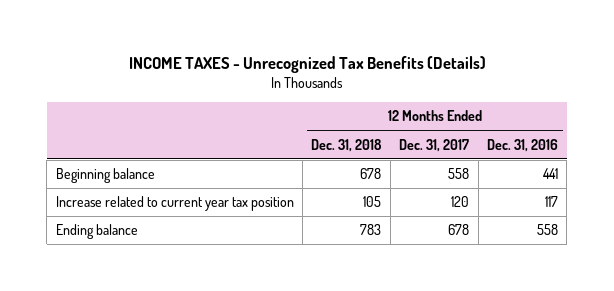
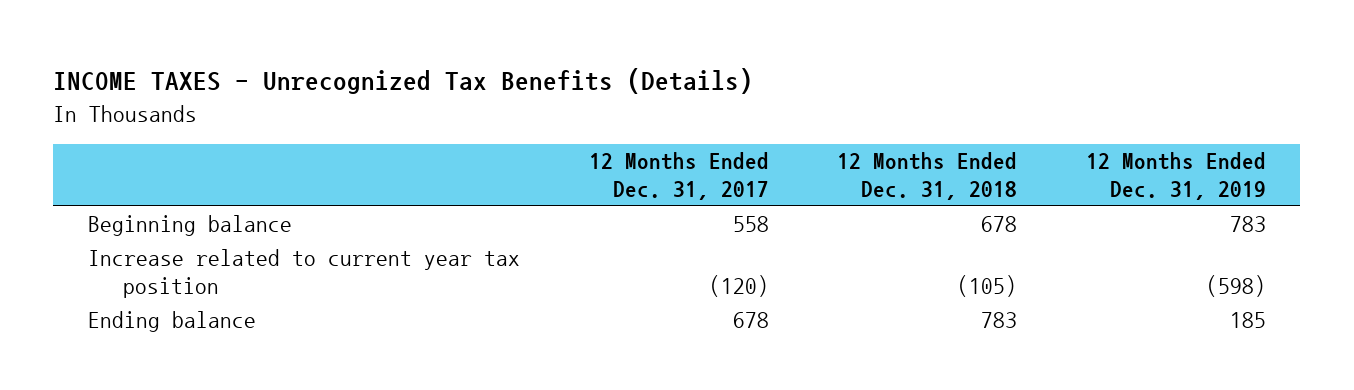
- | 12 Months Ended Dec. 31, 2018 | 12 Months Ended Dec. 31, 2017 | 12 Months Ended Dec. 31, 2016
+ | 12 Months Ended Dec. 31, 2017 | 12 Months Ended Dec. 31, 2018 | 12 Months Ended Dec. 31, 2019
- Increase related to current year tax position | 105 | 120 | 117
+ Increase related to current year tax position | (120) | (105) | (598)

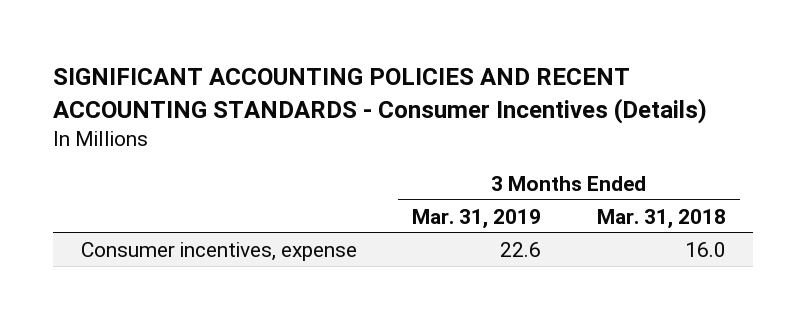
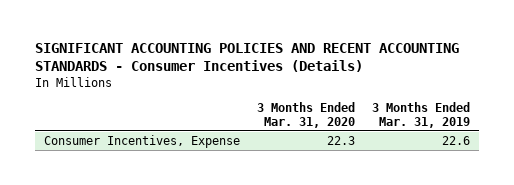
- | 3 Months Ended Mar. 31, 2019 | 3 Months Ended Mar. 31, 2018
+ | 3 Months Ended Mar. 31, 2020 | 3 Months Ended Mar. 31, 2019
- Consumer incentives, expense | 22.6 | 16.0
+ Consumer Incentives, Expense | 22.3 | 22.6

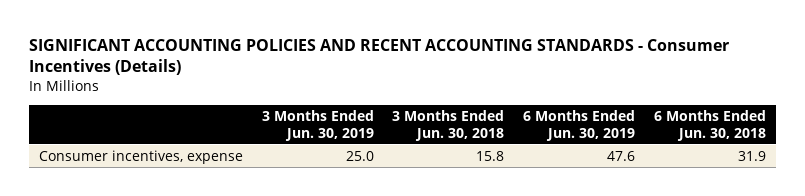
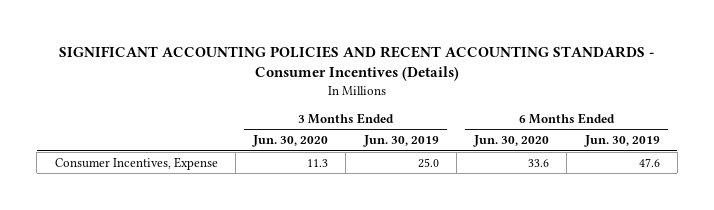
- | 3 Months Ended Jun. 30, 2019 | 3 Months Ended Jun. 30, 2018 | 6 Months Ended Jun. 30, 2019 | 6 Months Ended Jun. 30, 2018
+ | 3 Months Ended Jun. 30, 2020 | 3 Months Ended Jun. 30, 2019 | 6 Months Ended Jun. 30, 2020 | 6 Months Ended Jun. 30, 2019
- Consumer incentives, expense | 25.0 | 15.8 | 47.6 | 31.9
+ Consumer Incentives, Expense | 11.3 | 25.0 | 33.6 | 47.6

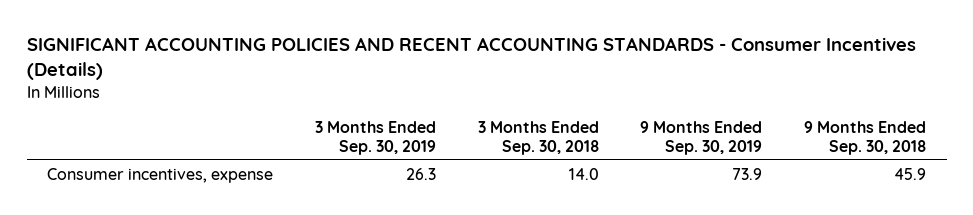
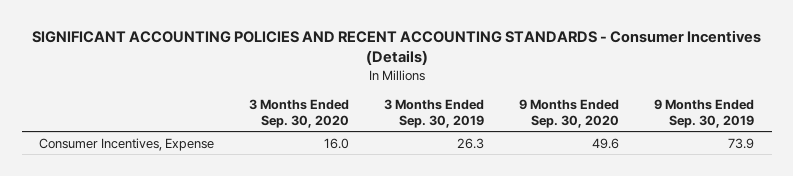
- | 3 Months Ended Sep. 30, 2019 | 3 Months Ended Sep. 30, 2018 | 9 Months Ended Sep. 30, 2019 | 9 Months Ended Sep. 30, 2018
+ | 3 Months Ended Sep. 30, 2020 | 3 Months Ended Sep. 30, 2019 | 9 Months Ended Sep. 30, 2020 | 9 Months Ended Sep. 30, 2019
- Consumer incentives, expense | 26.3 | 14.0 | 73.9 | 45.9
+ Consumer Incentives, Expense | 16.0 | 26.3 | 49.6 | 73.9

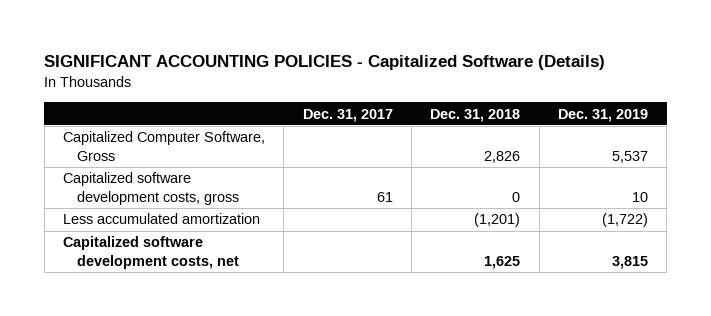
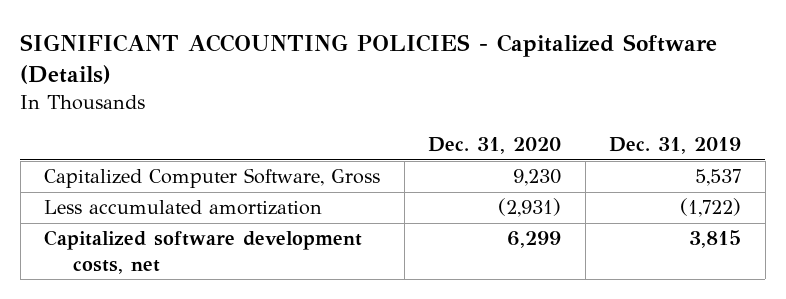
- | Dec. 31, 2017 | Dec. 31, 2018 | Dec. 31, 2019
+ | Dec. 31, 2020 | Dec. 31, 2019
- Capitalized software development costs, gross | 61 | 0 | 10

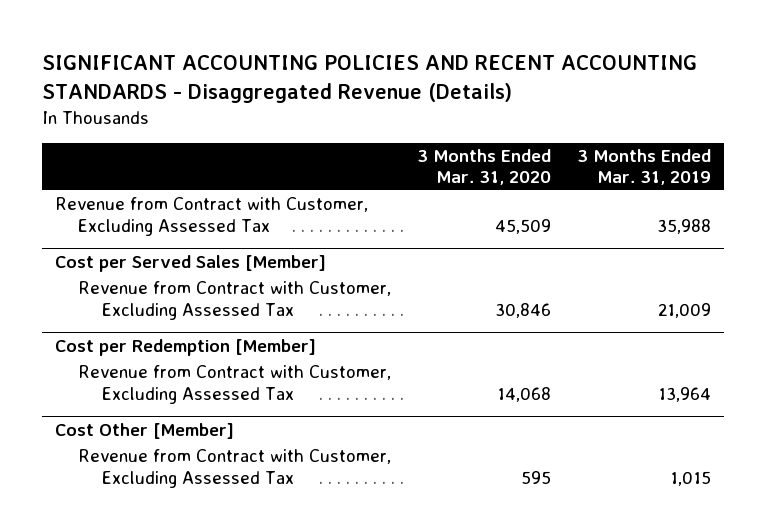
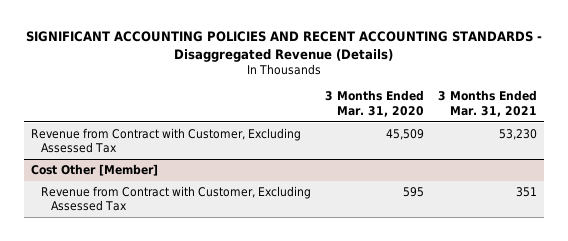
- | 3 Months Ended Mar. 31, 2020 | 3 Months Ended Mar. 31, 2019
+ | 3 Months Ended Mar. 31, 2020 | 3 Months Ended Mar. 31, 2021
- Cost per Served Sales [Member]
- Revenue from Contract with Customer, Excluding Assessed Tax | 30,846 | 21,009
- Cost per Redemption [Member]
- Revenue from Contract with Customer, Excluding Assessed Tax | 14,068 | 13,964

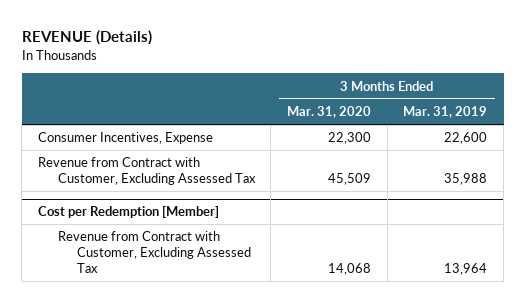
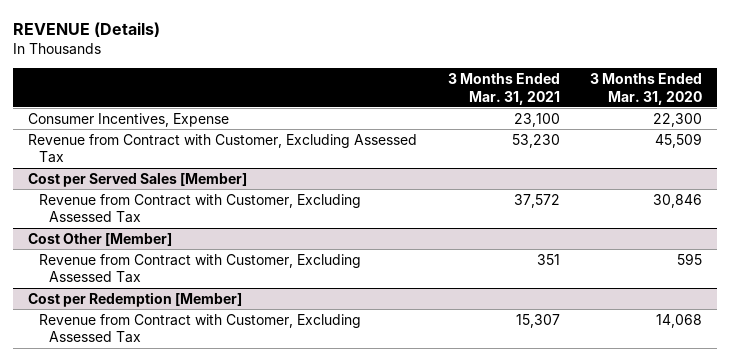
- | 3 Months Ended Mar. 31, 2020 | 3 Months Ended Mar. 31, 2019
+ | 3 Months Ended Mar. 31, 2021 | 3 Months Ended Mar. 31, 2020
+ Cost per Served Sales [Member]
+ Revenue from Contract with Customer, Excluding Assessed Tax | 37,572 | 30,846
+ Cost Other [Member]
+ Revenue from Contract with Customer, Excluding Assessed Tax | 351 | 595

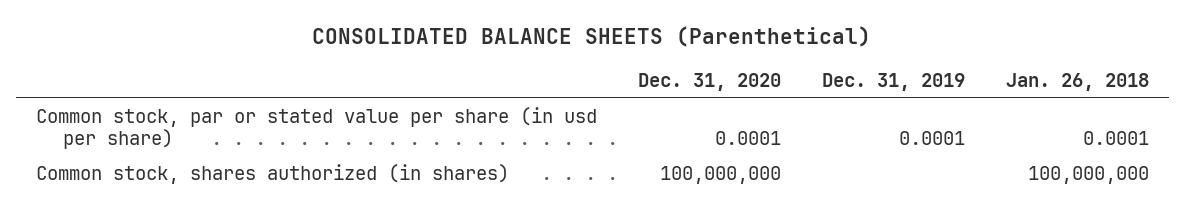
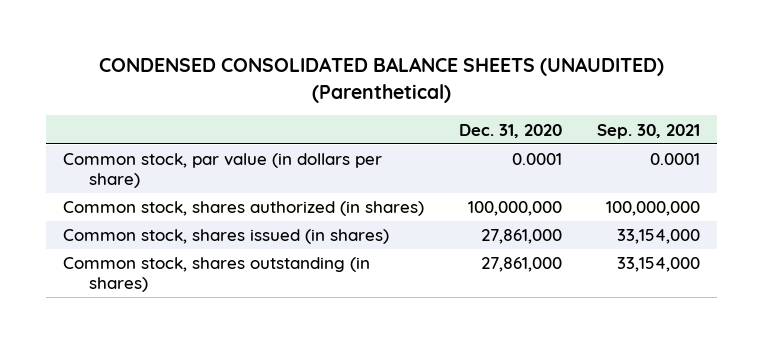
- CONSOLIDATED BALANCE SHEETS (Parenthetical)
+ CONDENSED CONSOLIDATED BALANCE SHEETS (UNAUDITED) (Parenthetical)
- | Dec. 31, 2020 | Dec. 31, 2019 | Jan. 26, 2018
+ | Dec. 31, 2020 | Sep. 30, 2021
- Common stock, par or stated value per share (in usd per share) | 0.0001 | 0.0001 | 0.0001
+ Common stock, par value (in dollars per share) | 0.0001 | 0.0001
+ Common stock, shares issued (in shares) | 27,861,000 | 33,154,000
+ Common stock, shares outstanding (in shares) | 27,861,000 | 33,154,000

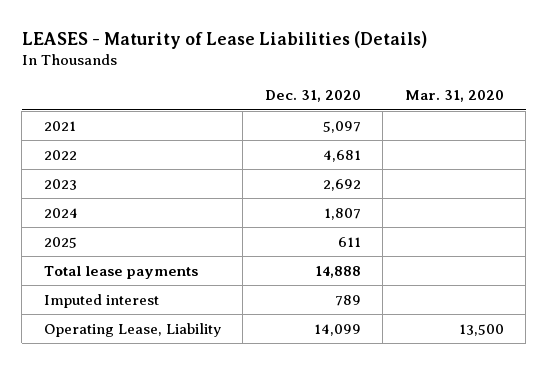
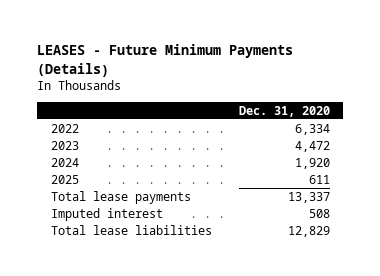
- LEASES - Maturity of Lease Liabilities (Details)
+ LEASES - Future Minimum Payments (Details)
- | Dec. 31, 2020 | Mar. 31, 2020
+ | Dec. 31, 2020
- 2021 | 5,097 |
- 2022 | 4,681 |
- 2023 | 2,692 |
- 2024 | 1,807 |
+ 2022 | 6,334
+ 2023 | 4,472
+ 2024 | 1,920
- Total lease payments | 14,888 |
- Imputed interest | 789 |
- Operating Lease, Liability | 14,099 | 13,500
+ Total lease payments | 13,337
+ Imputed interest | 508
+ Total lease liabilities | 12,829

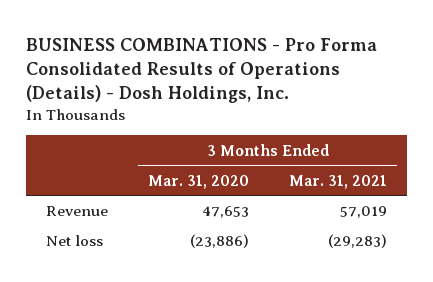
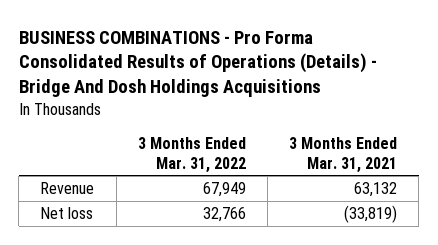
- BUSINESS COMBINATIONS - Pro Forma Consolidated Results of Operations (Details) - Dosh Holdings, Inc.
+ BUSINESS COMBINATIONS - Pro Forma Consolidated Results of Operations (Details) - Bridge And Dosh Holdings Acquisitions
- | 3 Months Ended Mar. 31, 2020 | 3 Months Ended Mar. 31, 2021
+ | 3 Months Ended Mar. 31, 2022 | 3 Months Ended Mar. 31, 2021
- Revenue | 47,653 | 57,019
- Net loss | (23,886) | (29,283)
+ Revenue | 67,949 | 63,132
+ Net loss | 32,766 | (33,819)

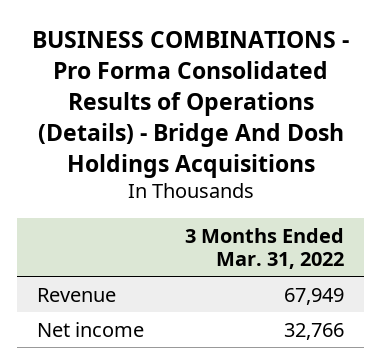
- | 3 Months Ended Mar. 31, 2022 | 3 Months Ended Mar. 31, 2021
+ | 3 Months Ended Mar. 31, 2022
- Net loss | 32,766 | (33,819)
+ Net income | 32,766

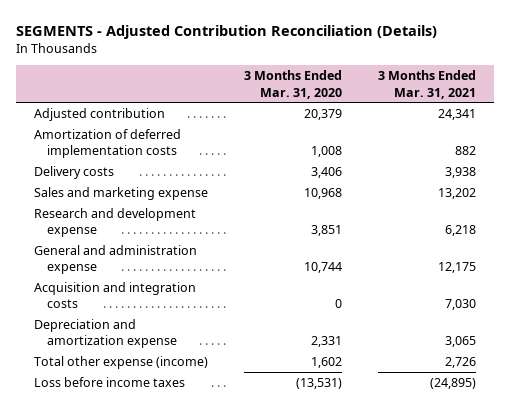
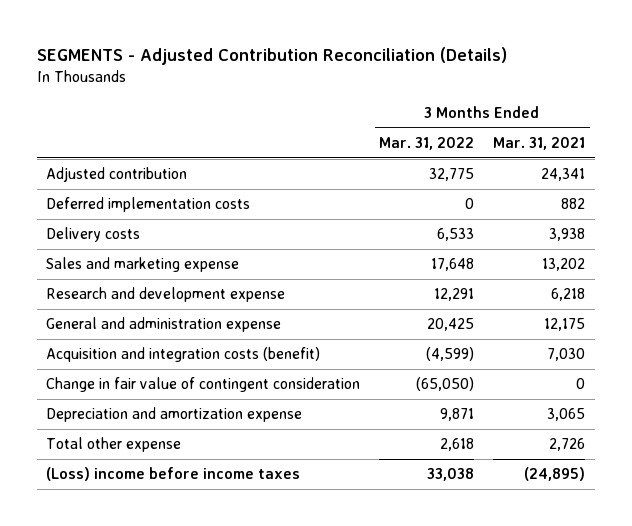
- | 3 Months Ended Mar. 31, 2020 | 3 Months Ended Mar. 31, 2021
+ | 3 Months Ended Mar. 31, 2022 | 3 Months Ended Mar. 31, 2021
- Amortization of deferred implementation costs | 1,008 | 882
+ Deferred implementation costs | 0 | 882
- Acquisition and integration costs | 0 | 7,030
+ Acquisition and integration costs (benefit) | (4,599) | 7,030
+ Change in fair value of contingent consideration | (65,050) | 0
- Total other expense (income) | 1,602 | 2,726
- Loss before income taxes | (13,531) | (24,895)
+ Total other expense | 2,618 | 2,726
+ (Loss) income before income taxes | 33,038 | (24,895)

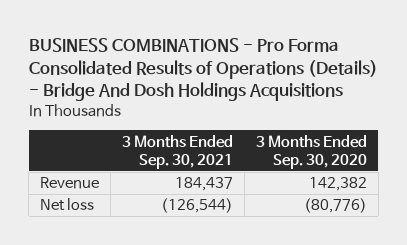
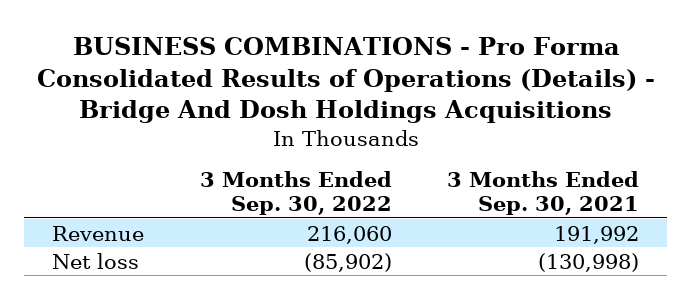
- | 3 Months Ended Sep. 30, 2021 | 3 Months Ended Sep. 30, 2020
+ | 3 Months Ended Sep. 30, 2022 | 3 Months Ended Sep. 30, 2021
- Revenue | 184,437 | 142,382
- Net loss | (126,544) | (80,776)
+ Revenue | 216,060 | 191,992
+ Net loss | (85,902) | (130,998)

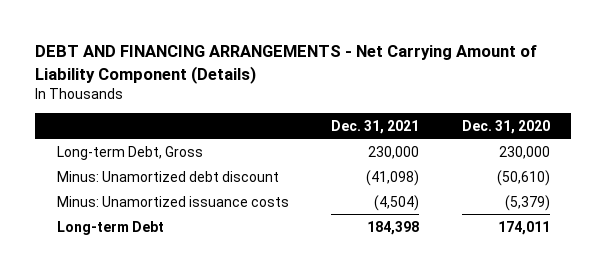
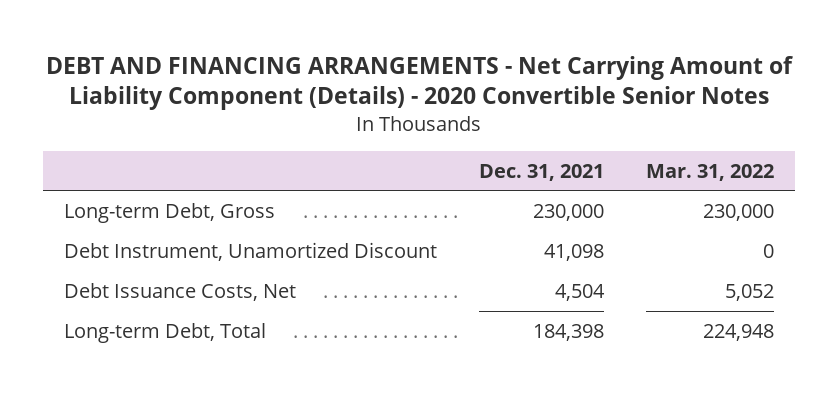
- DEBT AND FINANCING ARRANGEMENTS - Net Carrying Amount of Liability Component (Details)
+ DEBT AND FINANCING ARRANGEMENTS - Net Carrying Amount of Liability Component (Details) - 2020 Convertible Senior Notes
- | Dec. 31, 2021 | Dec. 31, 2020
+ | Dec. 31, 2021 | Mar. 31, 2022
- Minus: Unamortized debt discount | (41,098) | (50,610)
- Minus: Unamortized issuance costs | (4,504) | (5,379)
- Long-term Debt | 184,398 | 174,011
+ Debt Instrument, Unamortized Discount | 41,098 | 0
+ Debt Issuance Costs, Net | 4,504 | 5,052
+ Long-term Debt, Total | 184,398 | 224,948

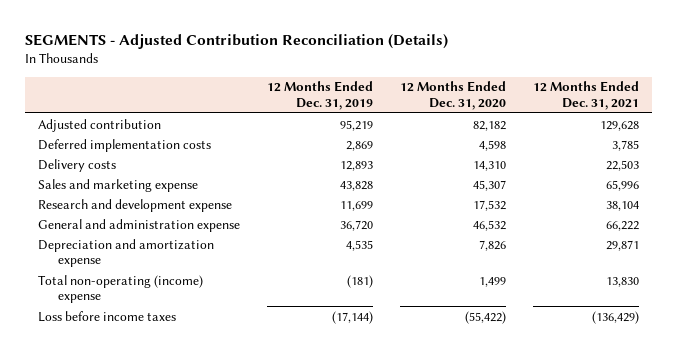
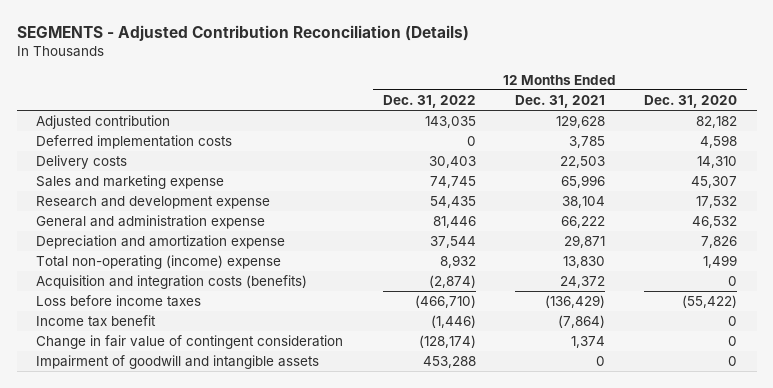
- | 12 Months Ended Dec. 31, 2019 | 12 Months Ended Dec. 31, 2020 | 12 Months Ended Dec. 31, 2021
+ | 12 Months Ended Dec. 31, 2022 | 12 Months Ended Dec. 31, 2021 | 12 Months Ended Dec. 31, 2020
+ Acquisition and integration costs (benefits) | (2,874) | 24,372 | 0
+ Income tax benefit | (1,446) | (7,864) | 0
+ Change in fair value of contingent consideration | (128,174) | 1,374 | 0
+ Impairment of goodwill and intangible assets | 453,288 | 0 | 0

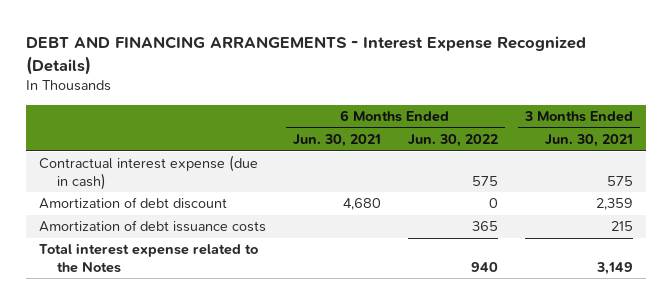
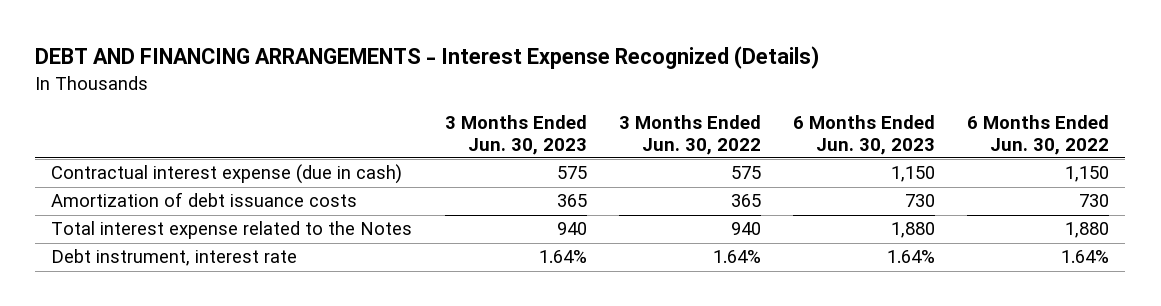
- | 6 Months Ended Jun. 30, 2021 | 6 Months Ended Jun. 30, 2022 | 3 Months Ended Jun. 30, 2021
+ | 3 Months Ended Jun. 30, 2023 | 3 Months Ended Jun. 30, 2022 | 6 Months Ended Jun. 30, 2023 | 6 Months Ended Jun. 30, 2022
- Contractual interest expense (due in cash) | | 575 | 575
- Amortization of debt discount | 4,680 | 0 | 2,359
- Amortization of debt issuance costs | | 365 | 215
- Total interest expense related to the Notes | | 940 | 3,149
+ Contractual interest expense (due in cash) | 575 | 575 | 1,150 | 1,150
+ Amortization of debt issuance costs | 365 | 365 | 730 | 730
+ Total interest expense related to the Notes | 940 | 940 | 1,880 | 1,880
+ Debt instrument, interest rate | 1.64% | 1.64% | 1.64% | 1.64%

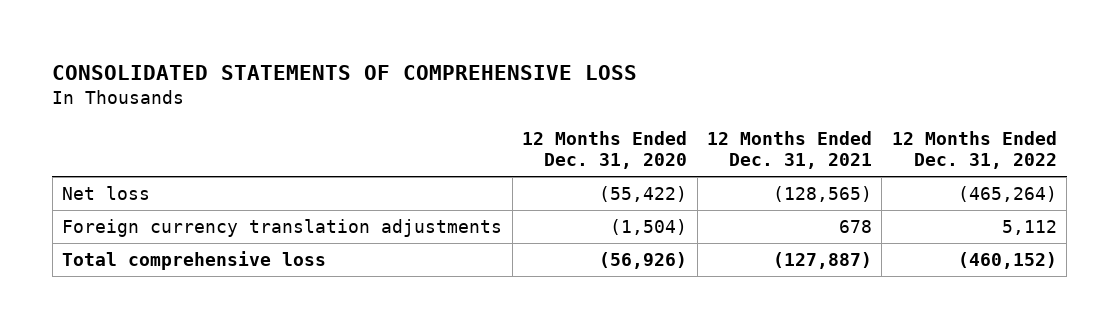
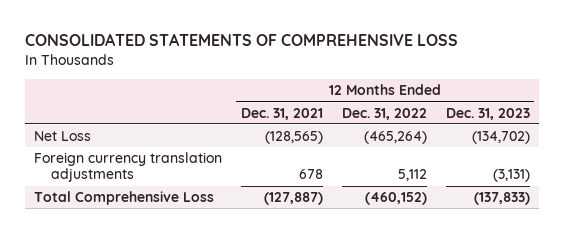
- | 12 Months Ended Dec. 31, 2020 | 12 Months Ended Dec. 31, 2021 | 12 Months Ended Dec. 31, 2022
+ | 12 Months Ended Dec. 31, 2021 | 12 Months Ended Dec. 31, 2022 | 12 Months Ended Dec. 31, 2023
- Net loss | (55,422) | (128,565) | (465,264)
+ Net Loss | (128,565) | (465,264) | (134,702)
- Total comprehensive loss | (56,926) | (127,887) | (460,152)
+ Total Comprehensive Loss | (127,887) | (460,152) | (137,833)

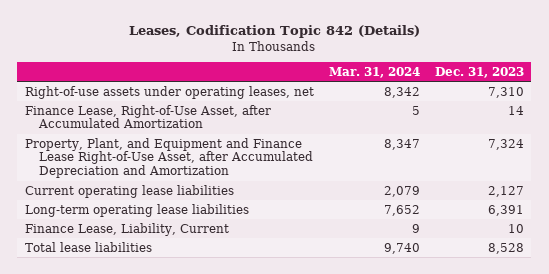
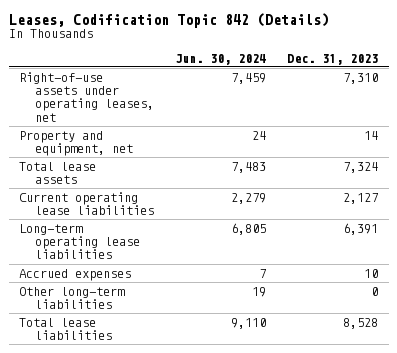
- | Mar. 31, 2024 | Dec. 31, 2023
+ | Jun. 30, 2024 | Dec. 31, 2023
- Finance Lease, Right-of-Use Asset, after Accumulated Amortization | 5 | 14
- Property, Plant, and Equipment and Finance Lease Right-of-Use Asset, after Accumulated Depreciation and Amortization | 8,347 | 7,324
+ Property and equipment, net | 24 | 14
+ Total lease assets | 7,483 | 7,324
- Finance Lease, Liability, Current | 9 | 10
+ Accrued expenses | 7 | 10
+ Other long-term liabilities | 19 | 0

